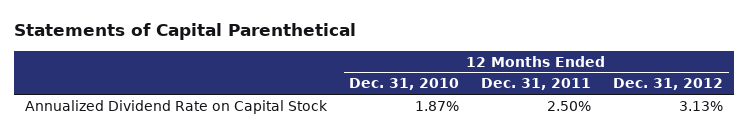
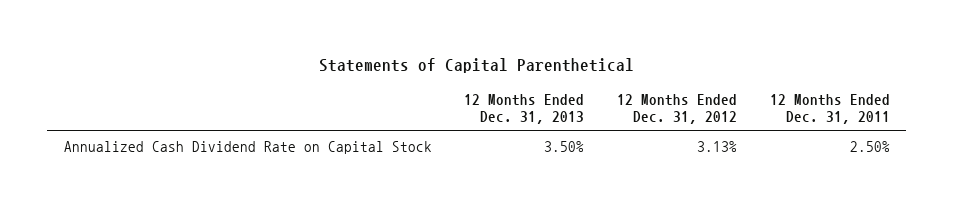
- | 12 Months Ended Dec. 31, 2010 | 12 Months Ended Dec. 31, 2011 | 12 Months Ended Dec. 31, 2012
+ | 12 Months Ended Dec. 31, 2013 | 12 Months Ended Dec. 31, 2012 | 12 Months Ended Dec. 31, 2011
- Annualized Dividend Rate on Capital Stock | 1.87% | 2.50% | 3.13%
+ Annualized Cash Dividend Rate on Capital Stock | 3.50% | 3.13% | 2.50%

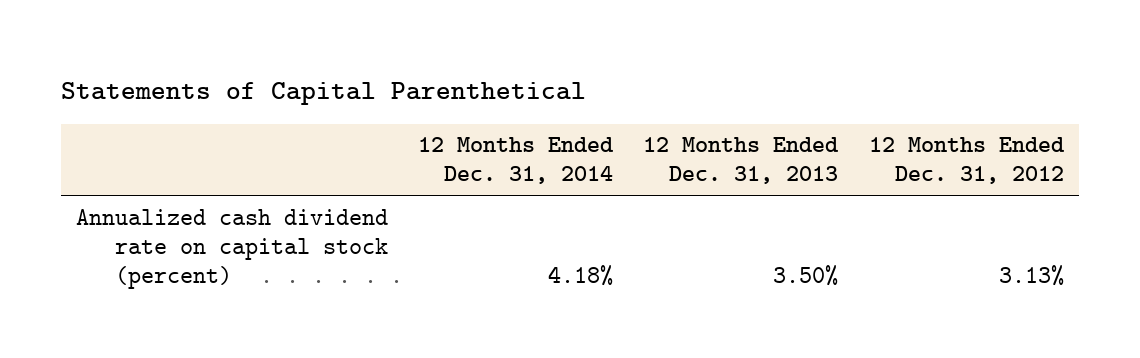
- | 12 Months Ended Dec. 31, 2013 | 12 Months Ended Dec. 31, 2012 | 12 Months Ended Dec. 31, 2011
+ | 12 Months Ended Dec. 31, 2014 | 12 Months Ended Dec. 31, 2013 | 12 Months Ended Dec. 31, 2012
- Annualized Cash Dividend Rate on Capital Stock | 3.50% | 3.13% | 2.50%
+ Annualized cash dividend rate on capital stock (percent) | 4.18% | 3.50% | 3.13%

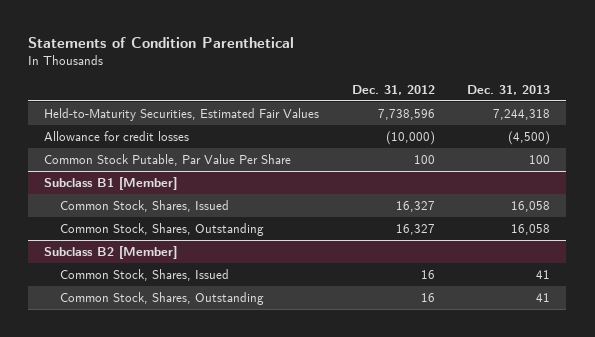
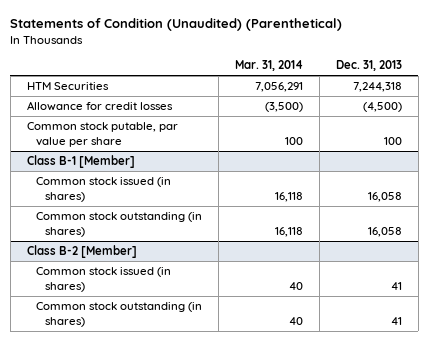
- Statements of Condition Parenthetical
+ Statements of Condition (Unaudited) (Parenthetical)
- | Dec. 31, 2012 | Dec. 31, 2013
+ | Mar. 31, 2014 | Dec. 31, 2013
- Held-to-Maturity Securities, Estimated Fair Values | 7,738,596 | 7,244,318
+ HTM Securities | 7,056,291 | 7,244,318
- Common Stock Putable, Par Value Per Share | 100 | 100
- Subclass B1 [Member]
- Common Stock, Shares, Issued | 16,327 | 16,058
- Common Stock, Shares, Outstanding | 16,327 | 16,058
- Subclass B2 [Member]
- Common Stock, Shares, Issued | 16 | 41
- Common Stock, Shares, Outstanding | 16 | 41
+ Common stock putable, par value per share | 100 | 100
+ Class B-1 [Member]
+ Common stock issued (in shares) | 16,118 | 16,058
+ Common stock outstanding (in shares) | 16,118 | 16,058
+ Class B-2 [Member]
+ Common stock issued (in shares) | 40 | 41
+ Common stock outstanding (in shares) | 40 | 41

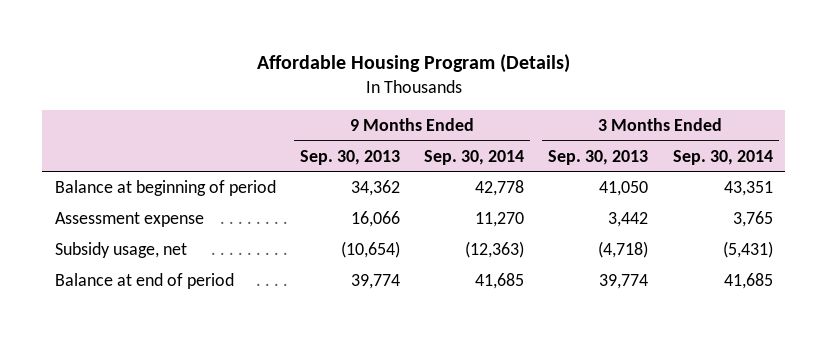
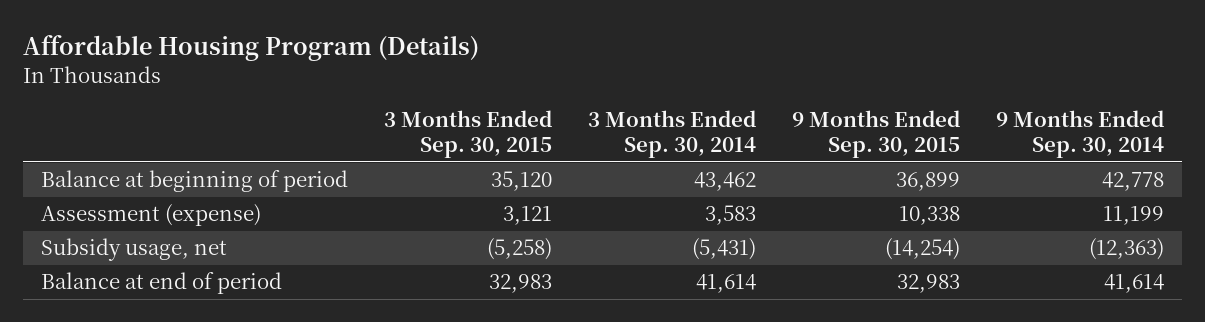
- | 9 Months Ended Sep. 30, 2013 | 9 Months Ended Sep. 30, 2014 | 3 Months Ended Sep. 30, 2013 | 3 Months Ended Sep. 30, 2014
+ | 3 Months Ended Sep. 30, 2015 | 3 Months Ended Sep. 30, 2014 | 9 Months Ended Sep. 30, 2015 | 9 Months Ended Sep. 30, 2014
- Balance at beginning of period | 34,362 | 42,778 | 41,050 | 43,351
- Assessment expense | 16,066 | 11,270 | 3,442 | 3,765
+ Balance at beginning of period | 35,120 | 43,462 | 36,899 | 42,778
+ Assessment (expense) | 3,121 | 3,583 | 10,338 | 11,199
- Balance at end of period | 39,774 | 41,685 | 39,774 | 41,685
+ Balance at end of period | 32,983 | 41,614 | 32,983 | 41,614

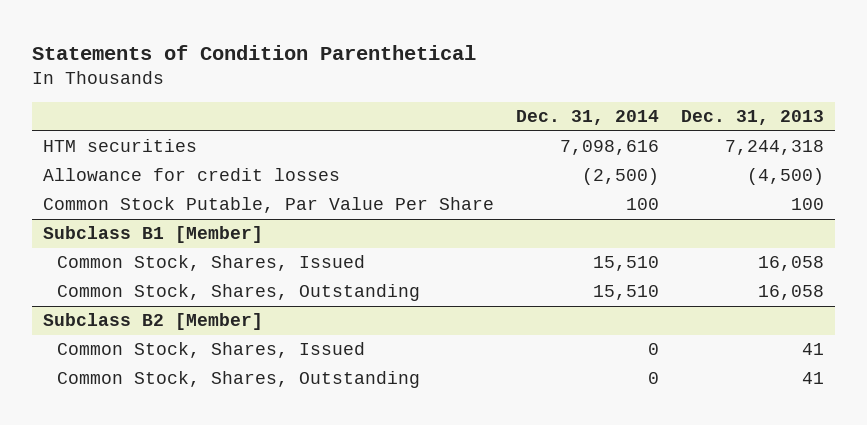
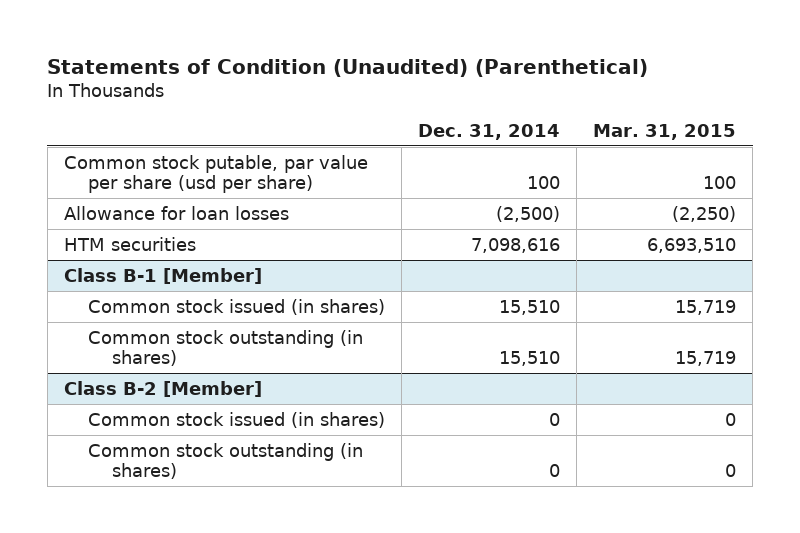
- Statements of Condition Parenthetical
+ Statements of Condition (Unaudited) (Parenthetical)
- | Dec. 31, 2014 | Dec. 31, 2013
+ | Dec. 31, 2014 | Mar. 31, 2015
+ Common stock putable, par value per share (usd per share) | 100 | 100
+ Allowance for loan losses | (2,500) | (2,250)
- Allowance for credit losses | (2,500) | (4,500)
- Common Stock Putable, Par Value Per Share | 100 | 100
- Subclass B1 [Member]
- Common Stock, Shares, Issued | 15,510 | 16,058
- Common Stock, Shares, Outstanding | 15,510 | 16,058
- Subclass B2 [Member]
- Common Stock, Shares, Issued | 0 | 41
- Common Stock, Shares, Outstanding | 0 | 41
+ Class B-1 [Member]
+ Common stock issued (in shares) | 15,510 | 15,719
+ Common stock outstanding (in shares) | 15,510 | 15,719
+ Class B-2 [Member]
+ Common stock issued (in shares) | 0 | 0
+ Common stock outstanding (in shares) | 0 | 0

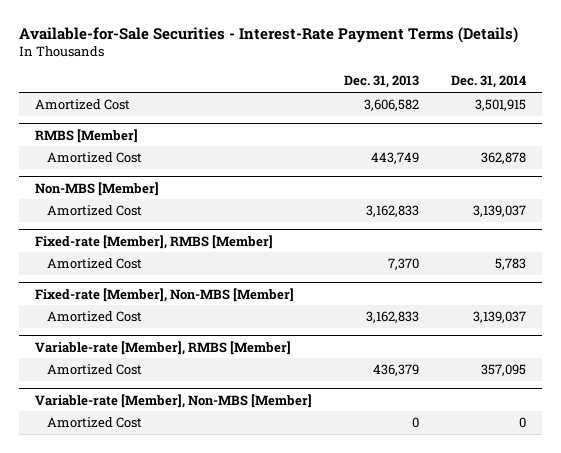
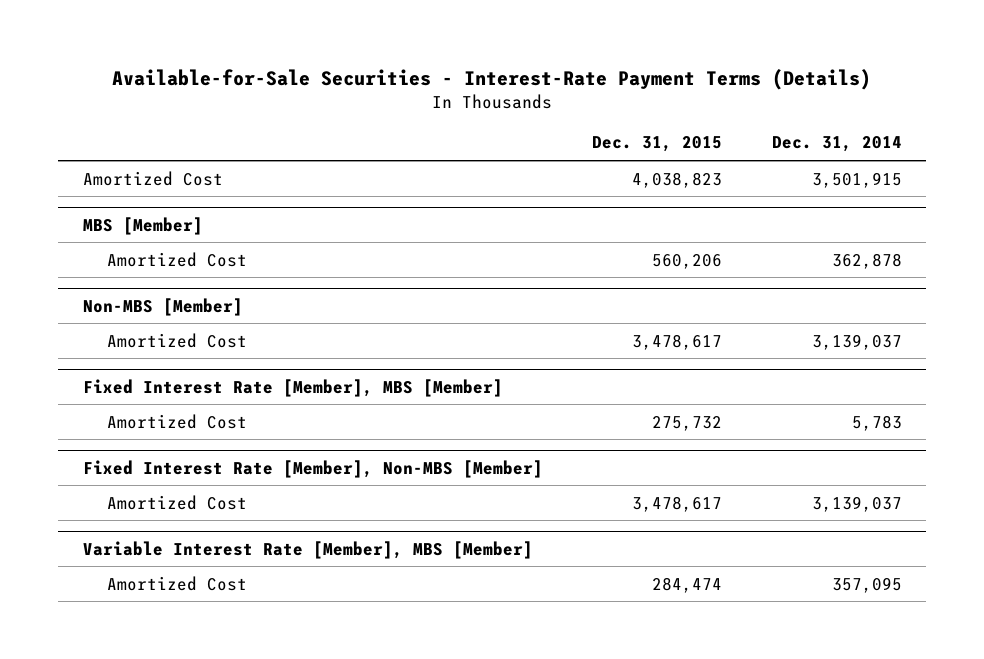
- | Dec. 31, 2013 | Dec. 31, 2014
+ | Dec. 31, 2015 | Dec. 31, 2014
- RMBS [Member]
+ MBS [Member]
- Fixed-rate [Member], RMBS [Member]
+ Fixed Interest Rate [Member], MBS [Member]
- Fixed-rate [Member], Non-MBS [Member]
+ Fixed Interest Rate [Member], Non-MBS [Member]
- Variable-rate [Member], RMBS [Member]
+ Variable Interest Rate [Member], MBS [Member]
- Variable-rate [Member], Non-MBS [Member]
- Amortized Cost | 0 | 0

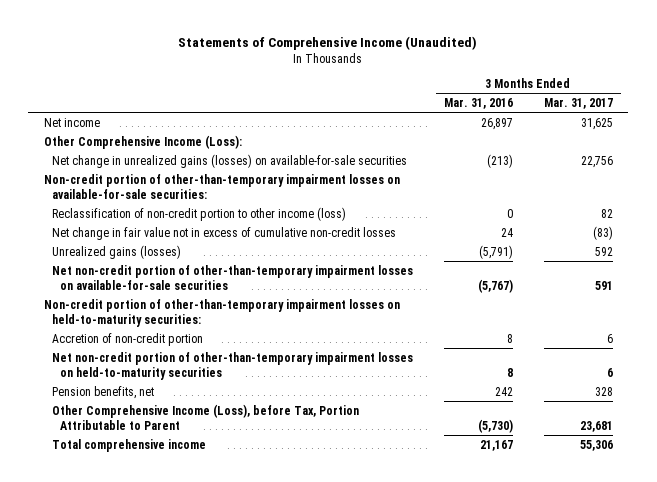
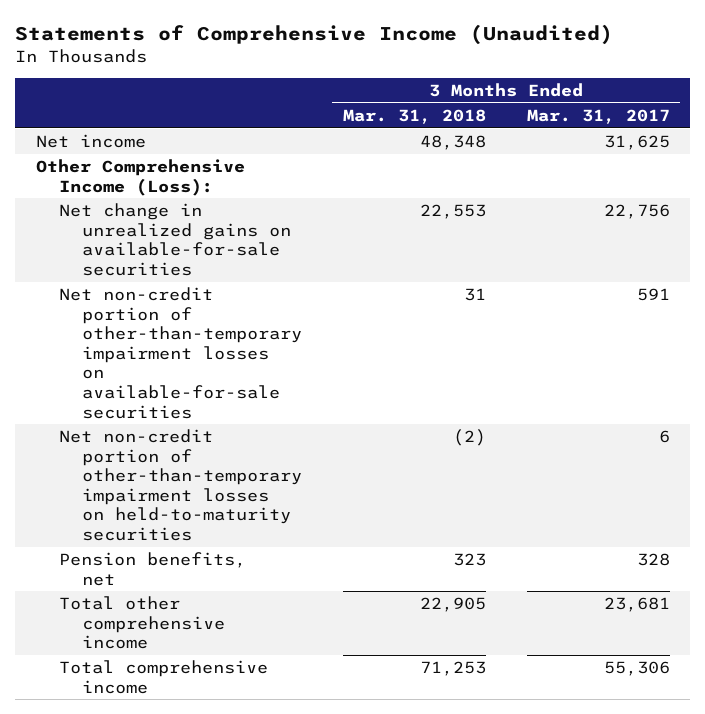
- | 3 Months Ended Mar. 31, 2016 | 3 Months Ended Mar. 31, 2017
+ | 3 Months Ended Mar. 31, 2018 | 3 Months Ended Mar. 31, 2017
- Net change in unrealized gains (losses) on available-for-sale securities | (213) | 22,756
- Non-credit portion of other-than-temporary impairment losses on available-for-sale securities:
- Reclassification of non-credit portion to other income (loss) | 0 | 82
- Net change in fair value not in excess of cumulative non-credit losses | 24 | (83)
- Unrealized gains (losses) | (5,791) | 592
+ Net change in unrealized gains on available-for-sale securities | 22,553 | 22,756
- Non-credit portion of other-than-temporary impairment losses on held-to-maturity securities:
- Accretion of non-credit portion | 8 | 6
- Other Comprehensive Income (Loss), before Tax, Portion Attributable to Parent | (5,730) | 23,681
+ Total other comprehensive income | 22,905 | 23,681

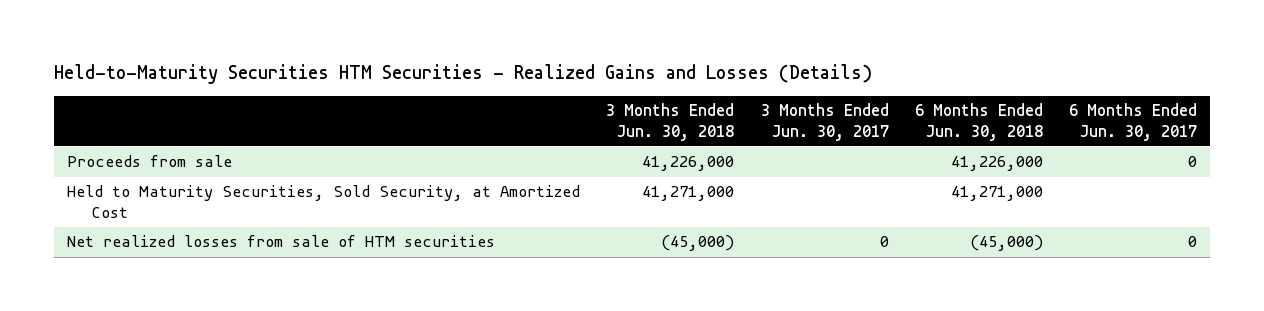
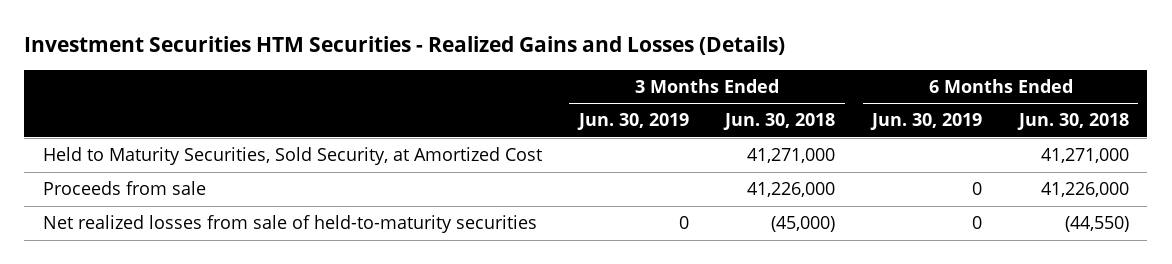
- Held-to-Maturity Securities HTM Securities - Realized Gains and Losses (Details)
+ Investment Securities HTM Securities - Realized Gains and Losses (Details)
- | 3 Months Ended Jun. 30, 2018 | 3 Months Ended Jun. 30, 2017 | 6 Months Ended Jun. 30, 2018 | 6 Months Ended Jun. 30, 2017
+ | 3 Months Ended Jun. 30, 2019 | 3 Months Ended Jun. 30, 2018 | 6 Months Ended Jun. 30, 2019 | 6 Months Ended Jun. 30, 2018
- Net realized losses from sale of HTM securities | (45,000) | 0 | (45,000) | 0
moved down: Proceeds from sale | | 41,226,000 | 0 | 41,226,000
+ Net realized losses from sale of held-to-maturity securities | 0 | (45,000) | 0 | (44,550)

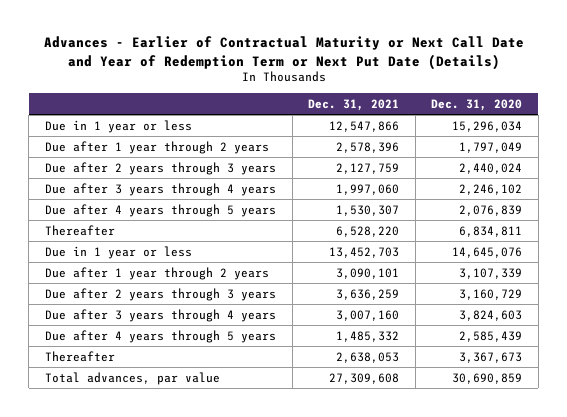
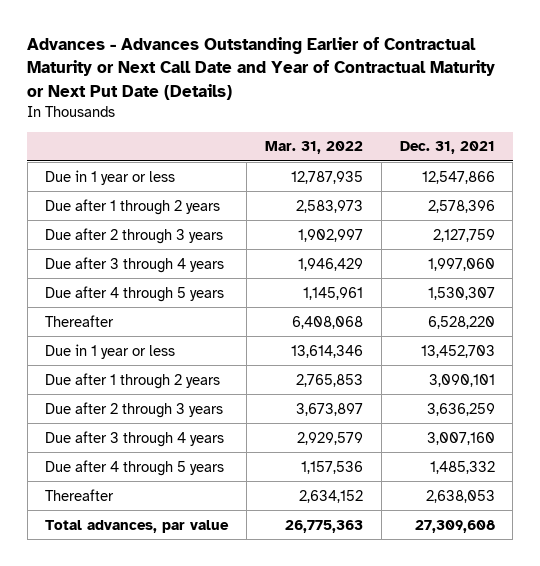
- Advances - Earlier of Contractual Maturity or Next Call Date and Year of Redemption Term or Next Put Date (Details)
+ Advances - Advances Outstanding Earlier of Contractual Maturity or Next Call Date and Year of Contractual Maturity or Next Put Date (Details)
- | Dec. 31, 2021 | Dec. 31, 2020
+ | Mar. 31, 2022 | Dec. 31, 2021
- Due after 1 year through 2 years | 2,578,396 | 1,797,049
- Due after 2 years through 3 years | 2,127,759 | 2,440,024
- Due after 3 years through 4 years | 1,997,060 | 2,246,102
- Due after 4 years through 5 years | 1,530,307 | 2,076,839
+ Due after 1 through 2 years | 2,583,973 | 2,578,396
+ Due after 2 through 3 years | 1,902,997 | 2,127,759
+ Due after 3 through 4 years | 1,946,429 | 1,997,060
+ Due after 4 through 5 years | 1,145,961 | 1,530,307
- Due after 1 year through 2 years | 3,090,101 | 3,107,339
- Due after 2 years through 3 years | 3,636,259 | 3,160,729
- Due after 3 years through 4 years | 3,007,160 | 3,824,603
- Due after 4 years through 5 years | 1,485,332 | 2,585,439
+ Due after 1 through 2 years | 2,765,853 | 3,090,101
+ Due after 2 through 3 years | 3,673,897 | 3,636,259
+ Due after 3 through 4 years | 2,929,579 | 3,007,160
+ Due after 4 through 5 years | 1,157,536 | 1,485,332

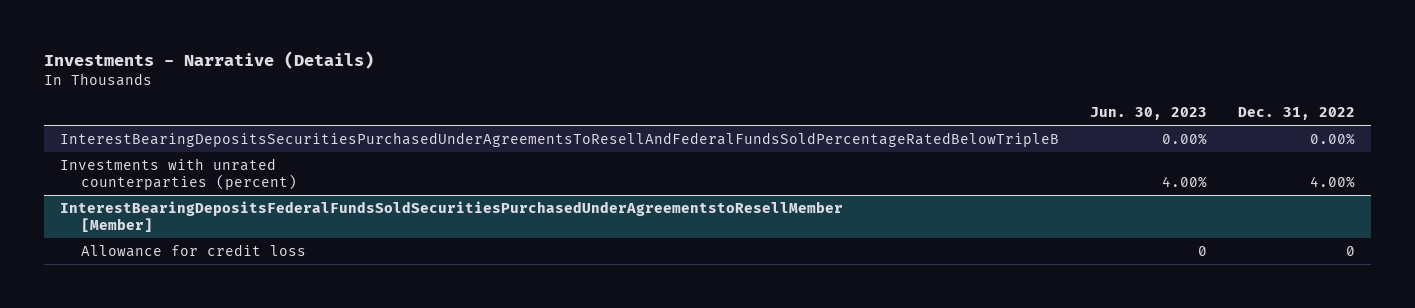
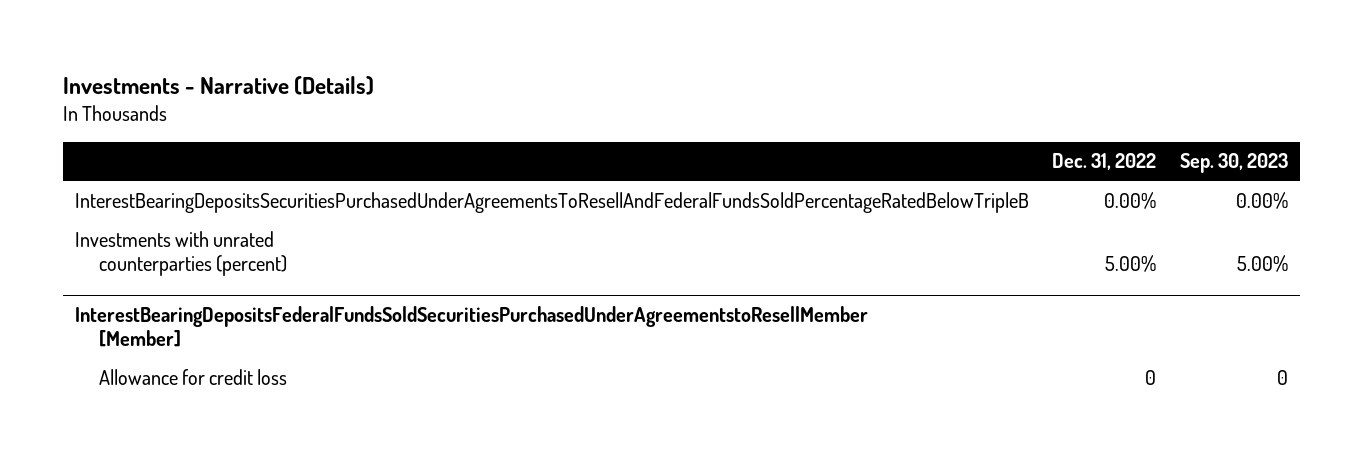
- | Jun. 30, 2023 | Dec. 31, 2022
+ | Dec. 31, 2022 | Sep. 30, 2023
- Investments with unrated counterparties (percent) | 4.00% | 4.00%
+ Investments with unrated counterparties (percent) | 5.00% | 5.00%

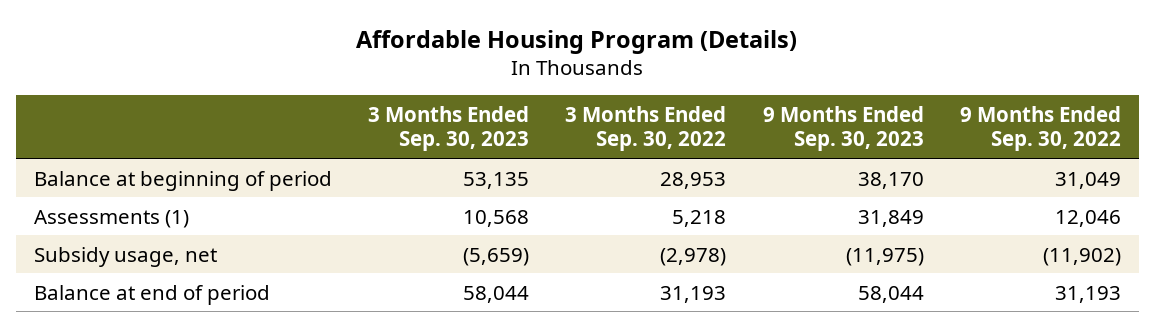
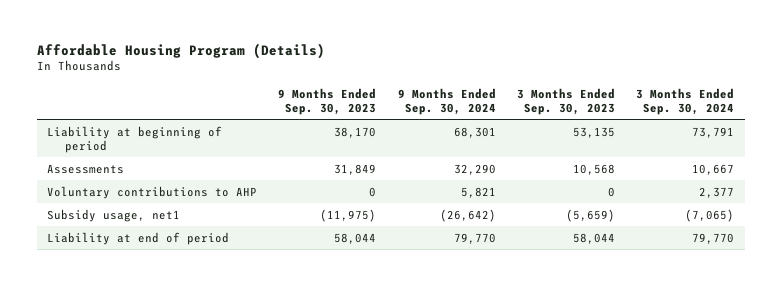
- | 3 Months Ended Sep. 30, 2023 | 3 Months Ended Sep. 30, 2022 | 9 Months Ended Sep. 30, 2023 | 9 Months Ended Sep. 30, 2022
+ | 9 Months Ended Sep. 30, 2023 | 9 Months Ended Sep. 30, 2024 | 3 Months Ended Sep. 30, 2023 | 3 Months Ended Sep. 30, 2024
- Balance at beginning of period | 53,135 | 28,953 | 38,170 | 31,049
- Assessments (1) | 10,568 | 5,218 | 31,849 | 12,046
- Subsidy usage, net | (5,659) | (2,978) | (11,975) | (11,902)
- Balance at end of period | 58,044 | 31,193 | 58,044 | 31,193
+ Liability at beginning of period | 38,170 | 68,301 | 53,135 | 73,791
+ Assessments | 31,849 | 32,290 | 10,568 | 10,667
+ Voluntary contributions to AHP | 0 | 5,821 | 0 | 2,377
+ Subsidy usage, net1 | (11,975) | (26,642) | (5,659) | (7,065)
+ Liability at end of period | 58,044 | 79,770 | 58,044 | 79,770

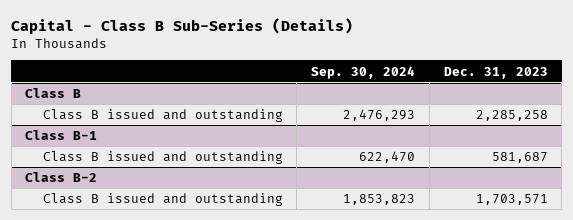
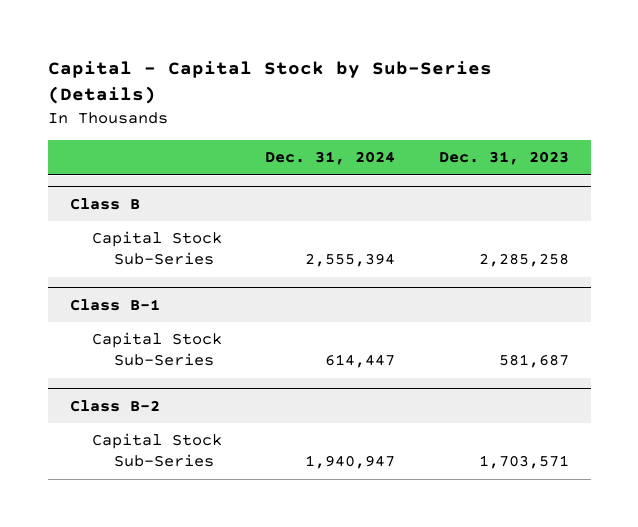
- Capital - Class B Sub-Series (Details)
+ Capital - Capital Stock by Sub-Series (Details)
- | Sep. 30, 2024 | Dec. 31, 2023
+ | Dec. 31, 2024 | Dec. 31, 2023
@ Class B
- Class B issued and outstanding | 2,476,293 | 2,285,258
+ Capital Stock Sub-Series | 2,555,394 | 2,285,258
@ Class B-1
- Class B issued and outstanding | 622,470 | 581,687
+ Capital Stock Sub-Series | 614,447 | 581,687
@ Class B-2
- Class B issued and outstanding | 1,853,823 | 1,703,571
+ Capital Stock Sub-Series | 1,940,947 | 1,703,571

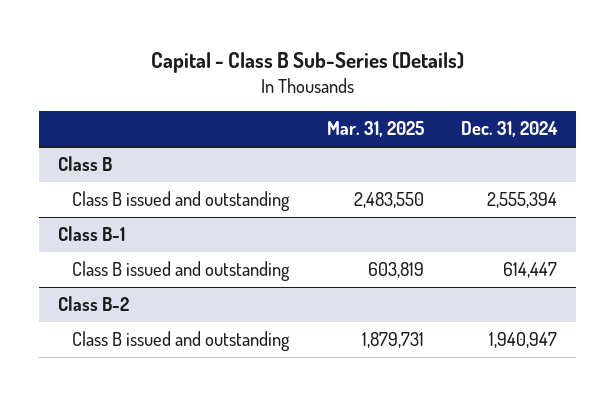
- Capital - Capital Stock by Sub-Series (Details)
+ Capital - Class B Sub-Series (Details)
- | Dec. 31, 2024 | Dec. 31, 2023
+ | Mar. 31, 2025 | Dec. 31, 2024
@ Class B
- Capital Stock Sub-Series | 2,555,394 | 2,285,258
+ Class B issued and outstanding | 2,483,550 | 2,555,394
@ Class B-1
- Capital Stock Sub-Series | 614,447 | 581,687
+ Class B issued and outstanding | 603,819 | 614,447
@ Class B-2
- Capital Stock Sub-Series | 1,940,947 | 1,703,571
+ Class B issued and outstanding | 1,879,731 | 1,940,947

